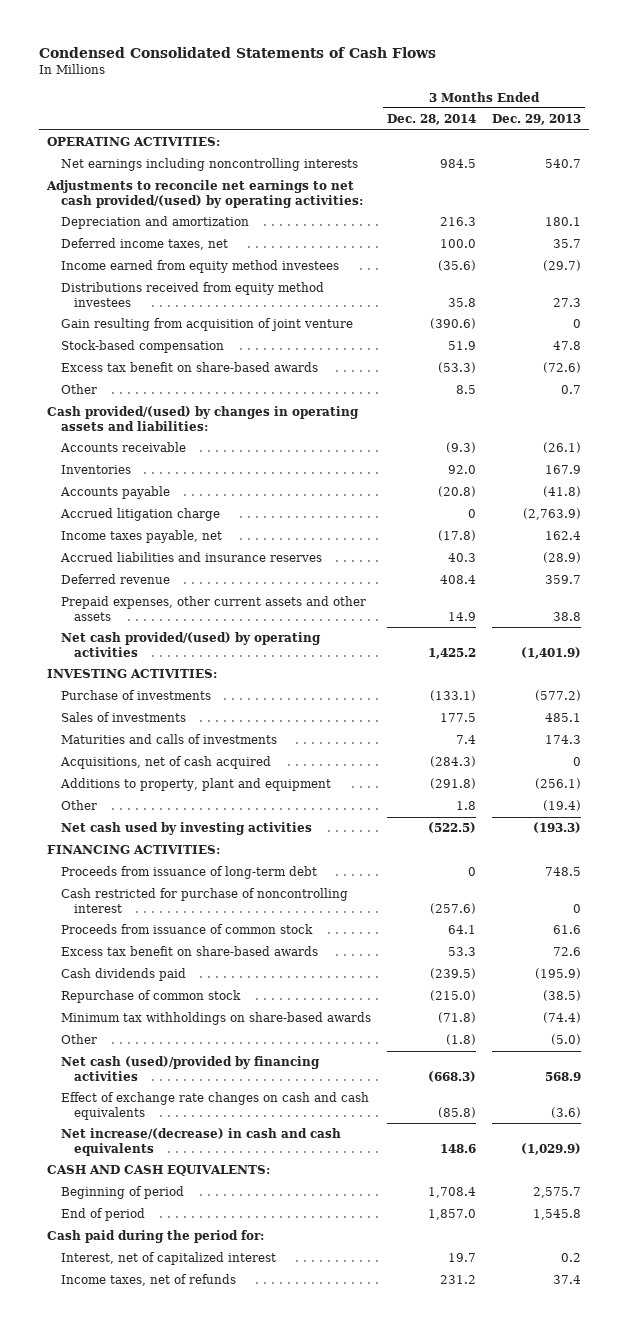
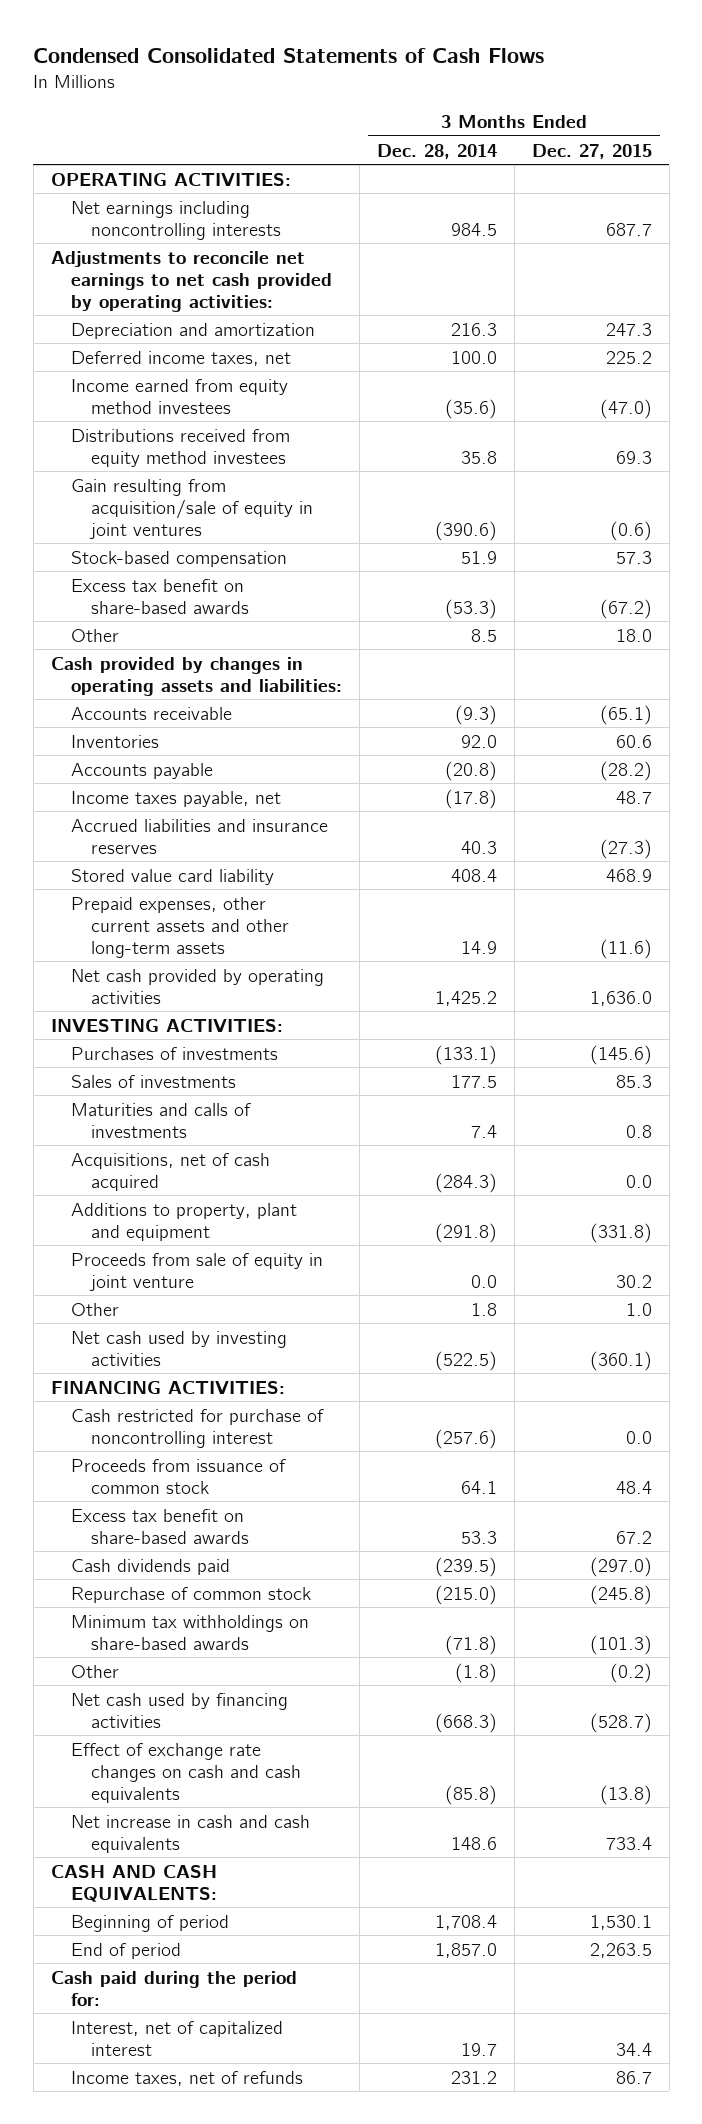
- | 3 Months Ended Dec. 28, 2014 | 3 Months Ended Dec. 29, 2013
+ | 3 Months Ended Dec. 28, 2014 | 3 Months Ended Dec. 27, 2015
- Adjustments to reconcile net earnings to net cash provided/(used) by operating activities:
+ Adjustments to reconcile net earnings to net cash provided by operating activities:
- Gain resulting from acquisition of joint venture | (390.6) | 0
+ Gain resulting from acquisition/sale of equity in joint ventures | (390.6) | (0.6)
- Cash provided/(used) by changes in operating assets and liabilities:
+ Cash provided by changes in operating assets and liabilities:
- Accrued litigation charge | 0 | (2,763.9)
- Deferred revenue | 408.4 | 359.7
- Prepaid expenses, other current assets and other assets | 14.9 | 38.8
- Net cash provided/(used) by operating activities | 1,425.2 | (1,401.9)
+ Stored value card liability | 408.4 | 468.9
+ Prepaid expenses, other current assets and other long-term assets | 14.9 | (11.6)
+ Net cash provided by operating activities | 1,425.2 | 1,636.0
- Purchase of investments | (133.1) | (577.2)
+ Purchases of investments | (133.1) | (145.6)
+ Proceeds from sale of equity in joint venture | 0.0 | 30.2
- Proceeds from issuance of long-term debt | 0 | 748.5
- Net cash (used)/provided by financing activities | (668.3) | 568.9
+ Net cash used by financing activities | (668.3) | (528.7)
- Net increase/(decrease) in cash and cash equivalents | 148.6 | (1,029.9)
+ Net increase in cash and cash equivalents | 148.6 | 733.4

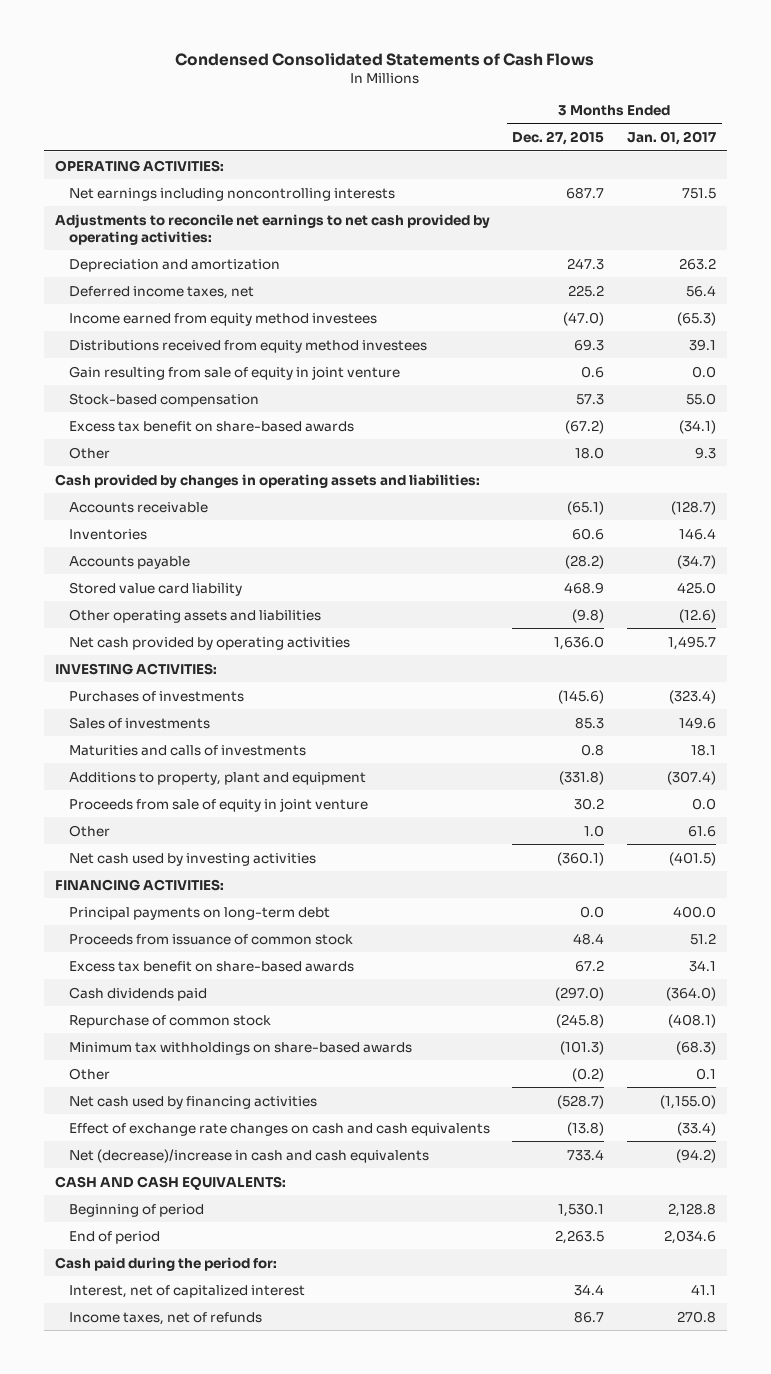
- | 3 Months Ended Dec. 28, 2014 | 3 Months Ended Dec. 27, 2015
+ | 3 Months Ended Dec. 27, 2015 | 3 Months Ended Jan. 01, 2017
- Gain resulting from acquisition/sale of equity in joint ventures | (390.6) | (0.6)
+ Gain resulting from sale of equity in joint venture | 0.6 | 0.0
- Income taxes payable, net | (17.8) | 48.7
- Accrued liabilities and insurance reserves | 40.3 | (27.3)
- Prepaid expenses, other current assets and other long-term assets | 14.9 | (11.6)
+ Other operating assets and liabilities | (9.8) | (12.6)
- Acquisitions, net of cash acquired | (284.3) | 0.0
- Cash restricted for purchase of noncontrolling interest | (257.6) | 0.0
+ Principal payments on long-term debt | 0.0 | 400.0
- Net increase in cash and cash equivalents | 148.6 | 733.4
+ Net (decrease)/increase in cash and cash equivalents | 733.4 | (94.2)

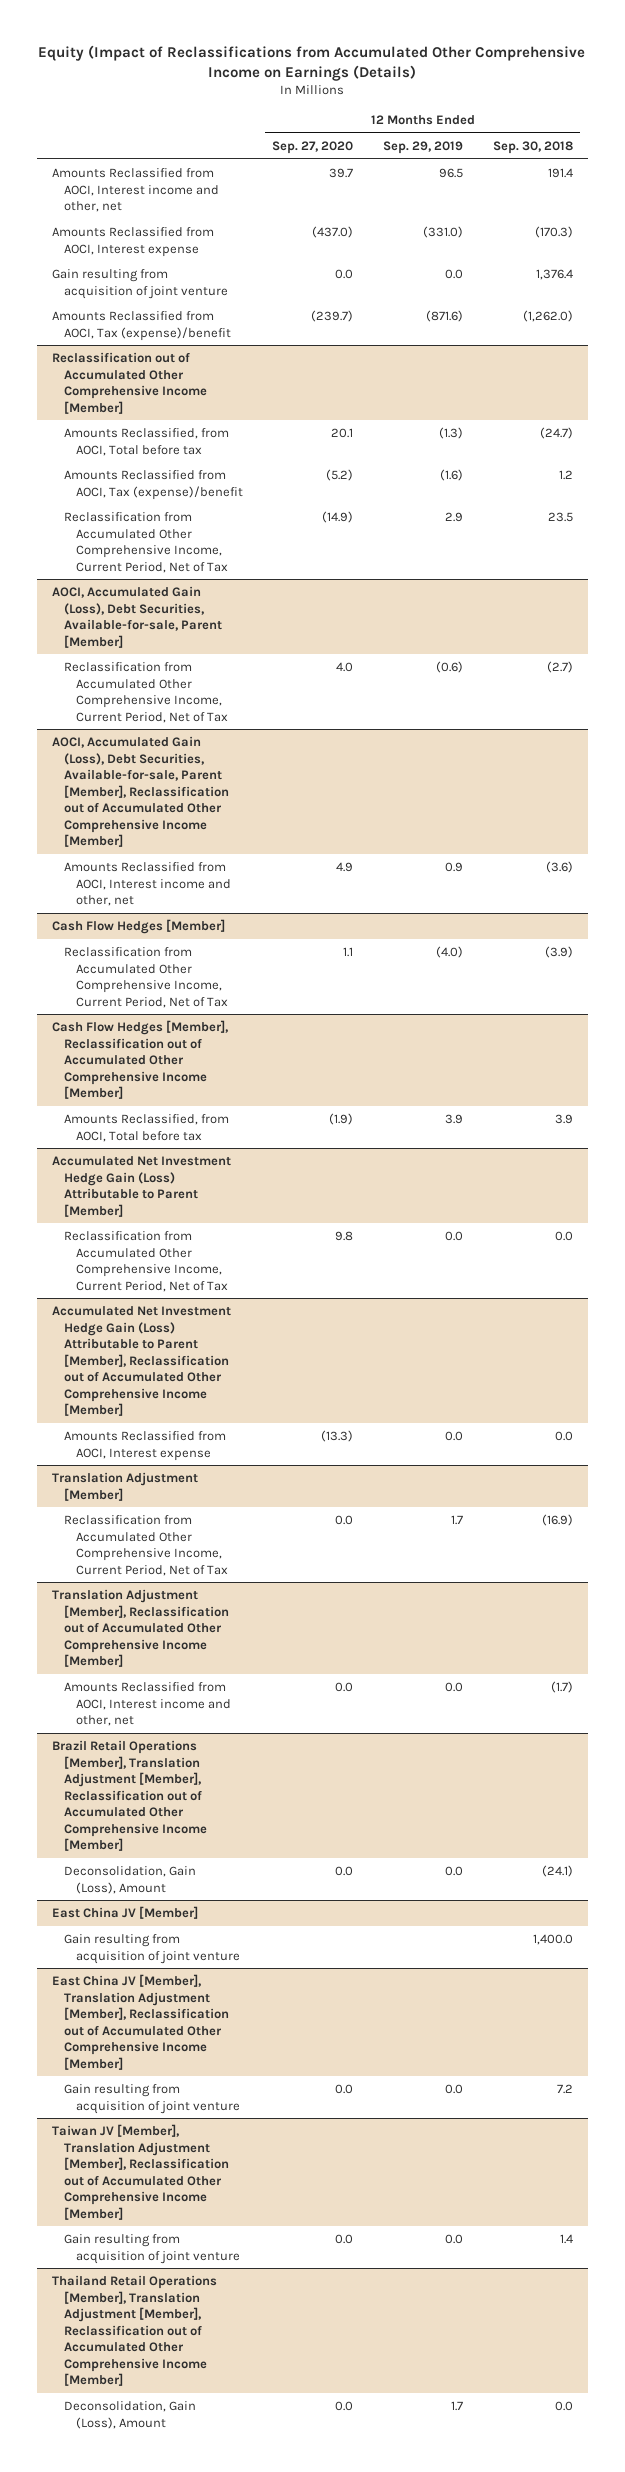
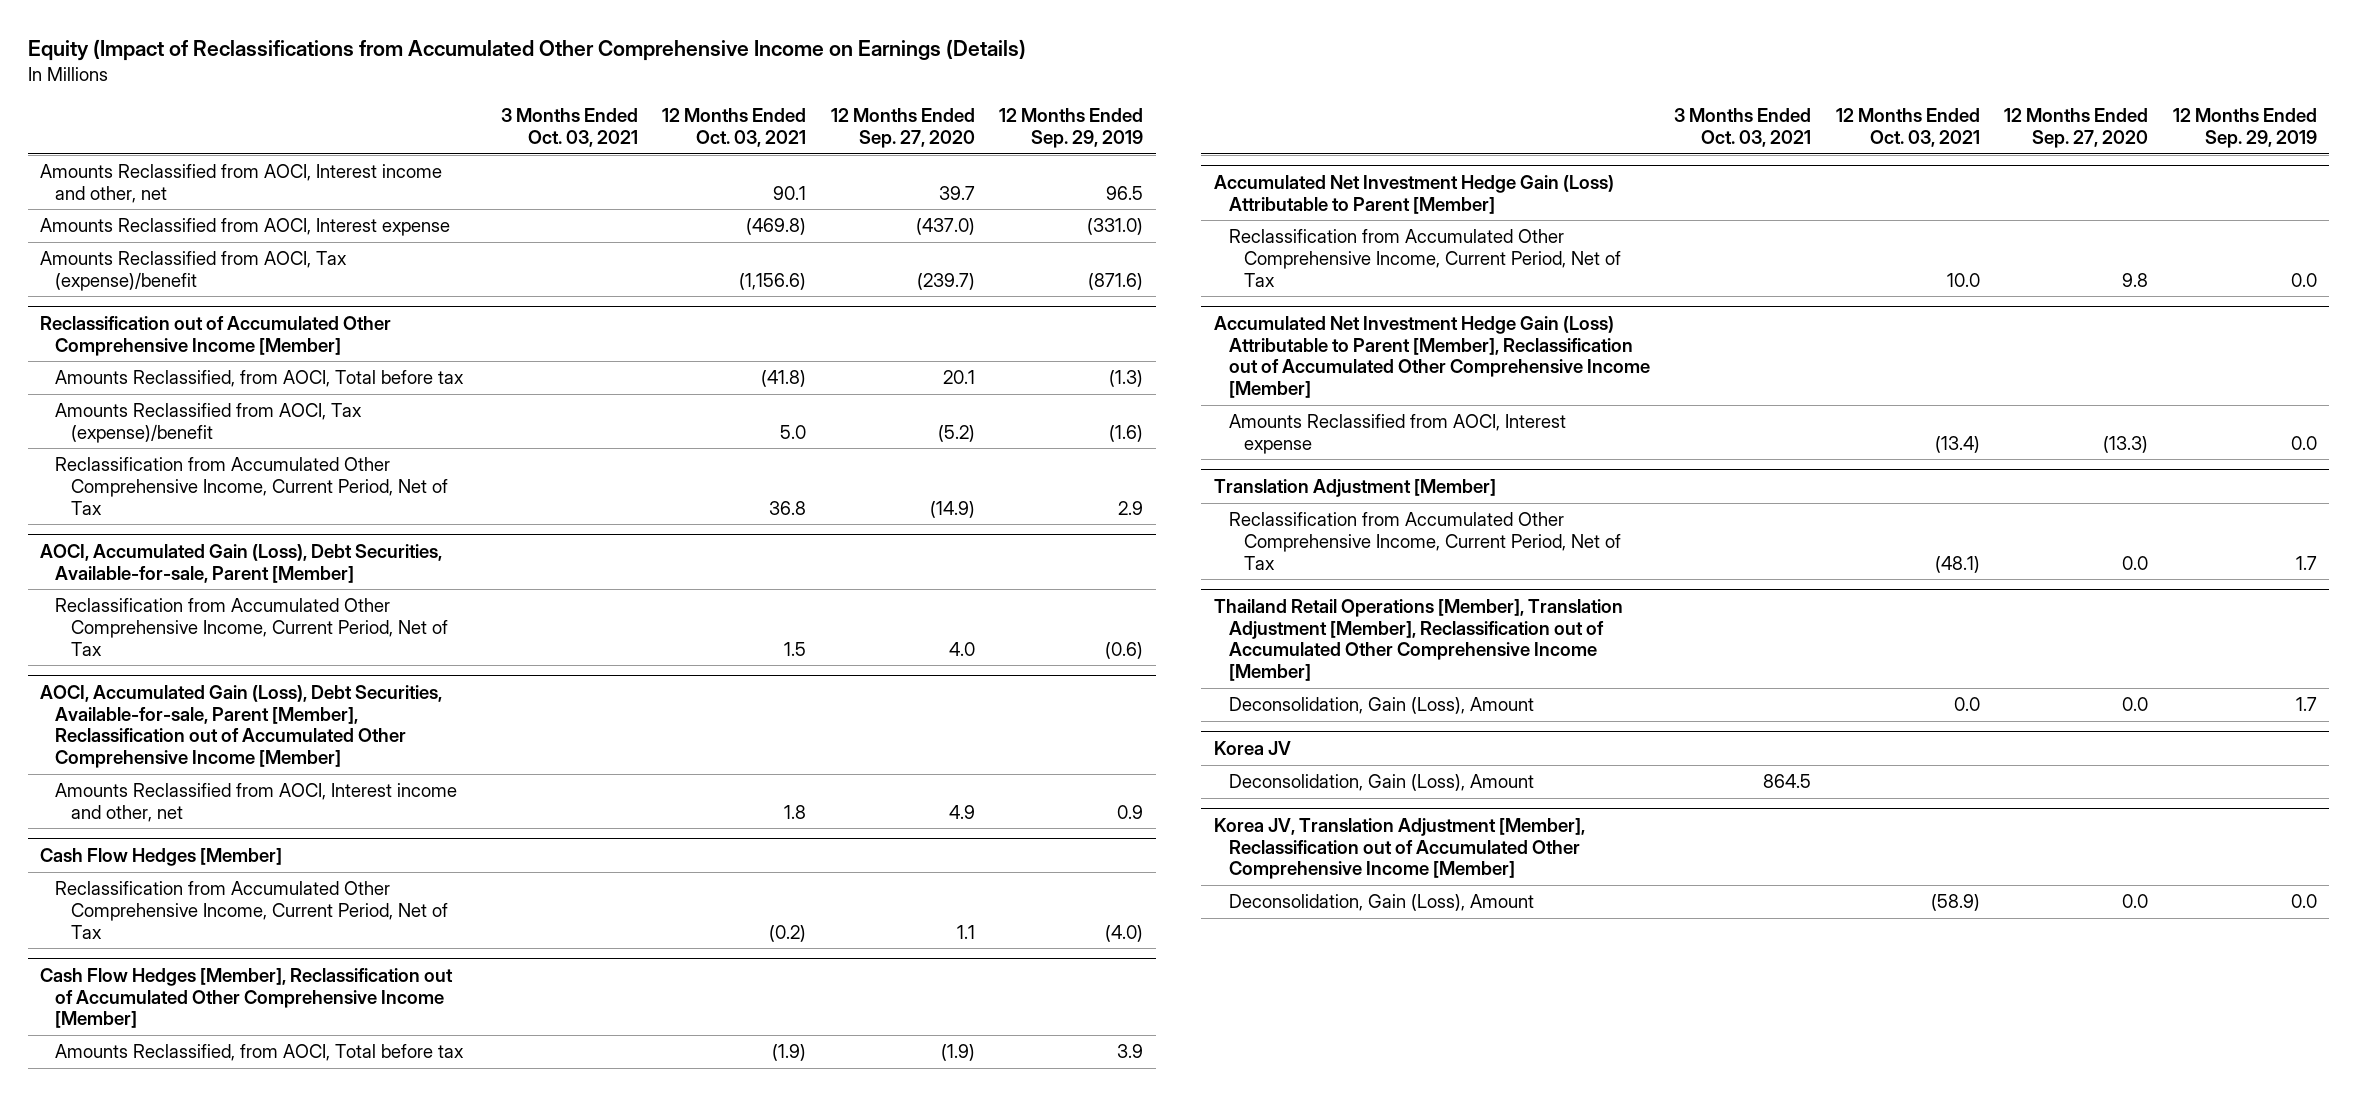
- | 12 Months Ended Sep. 27, 2020 | 12 Months Ended Sep. 29, 2019 | 12 Months Ended Sep. 30, 2018
+ | 3 Months Ended Oct. 03, 2021 | 12 Months Ended Oct. 03, 2021 | 12 Months Ended Sep. 27, 2020 | 12 Months Ended Sep. 29, 2019
- Gain resulting from acquisition of joint venture | 0.0 | 0.0 | 1,376.4
- Translation Adjustment [Member], Reclassification out of Accumulated Other Comprehensive Income [Member]
- Amounts Reclassified from AOCI, Interest income and other, net | 0.0 | 0.0 | (1.7)
- Brazil Retail Operations [Member], Translation Adjustment [Member], Reclassification out of Accumulated Other Comprehensive Income [Member]
- Deconsolidation, Gain (Loss), Amount | 0.0 | 0.0 | (24.1)
- East China JV [Member]
- Gain resulting from acquisition of joint venture | | | 1,400.0
- East China JV [Member], Translation Adjustment [Member], Reclassification out of Accumulated Other Comprehensive Income [Member]
- Gain resulting from acquisition of joint venture | 0.0 | 0.0 | 7.2
- Taiwan JV [Member], Translation Adjustment [Member], Reclassification out of Accumulated Other Comprehensive Income [Member]
- Gain resulting from acquisition of joint venture | 0.0 | 0.0 | 1.4
+ Korea JV
+ Deconsolidation, Gain (Loss), Amount | 864.5 | | |
+ Korea JV, Translation Adjustment [Member], Reclassification out of Accumulated Other Comprehensive Income [Member]
+ Deconsolidation, Gain (Loss), Amount | | (58.9) | 0.0 | 0.0

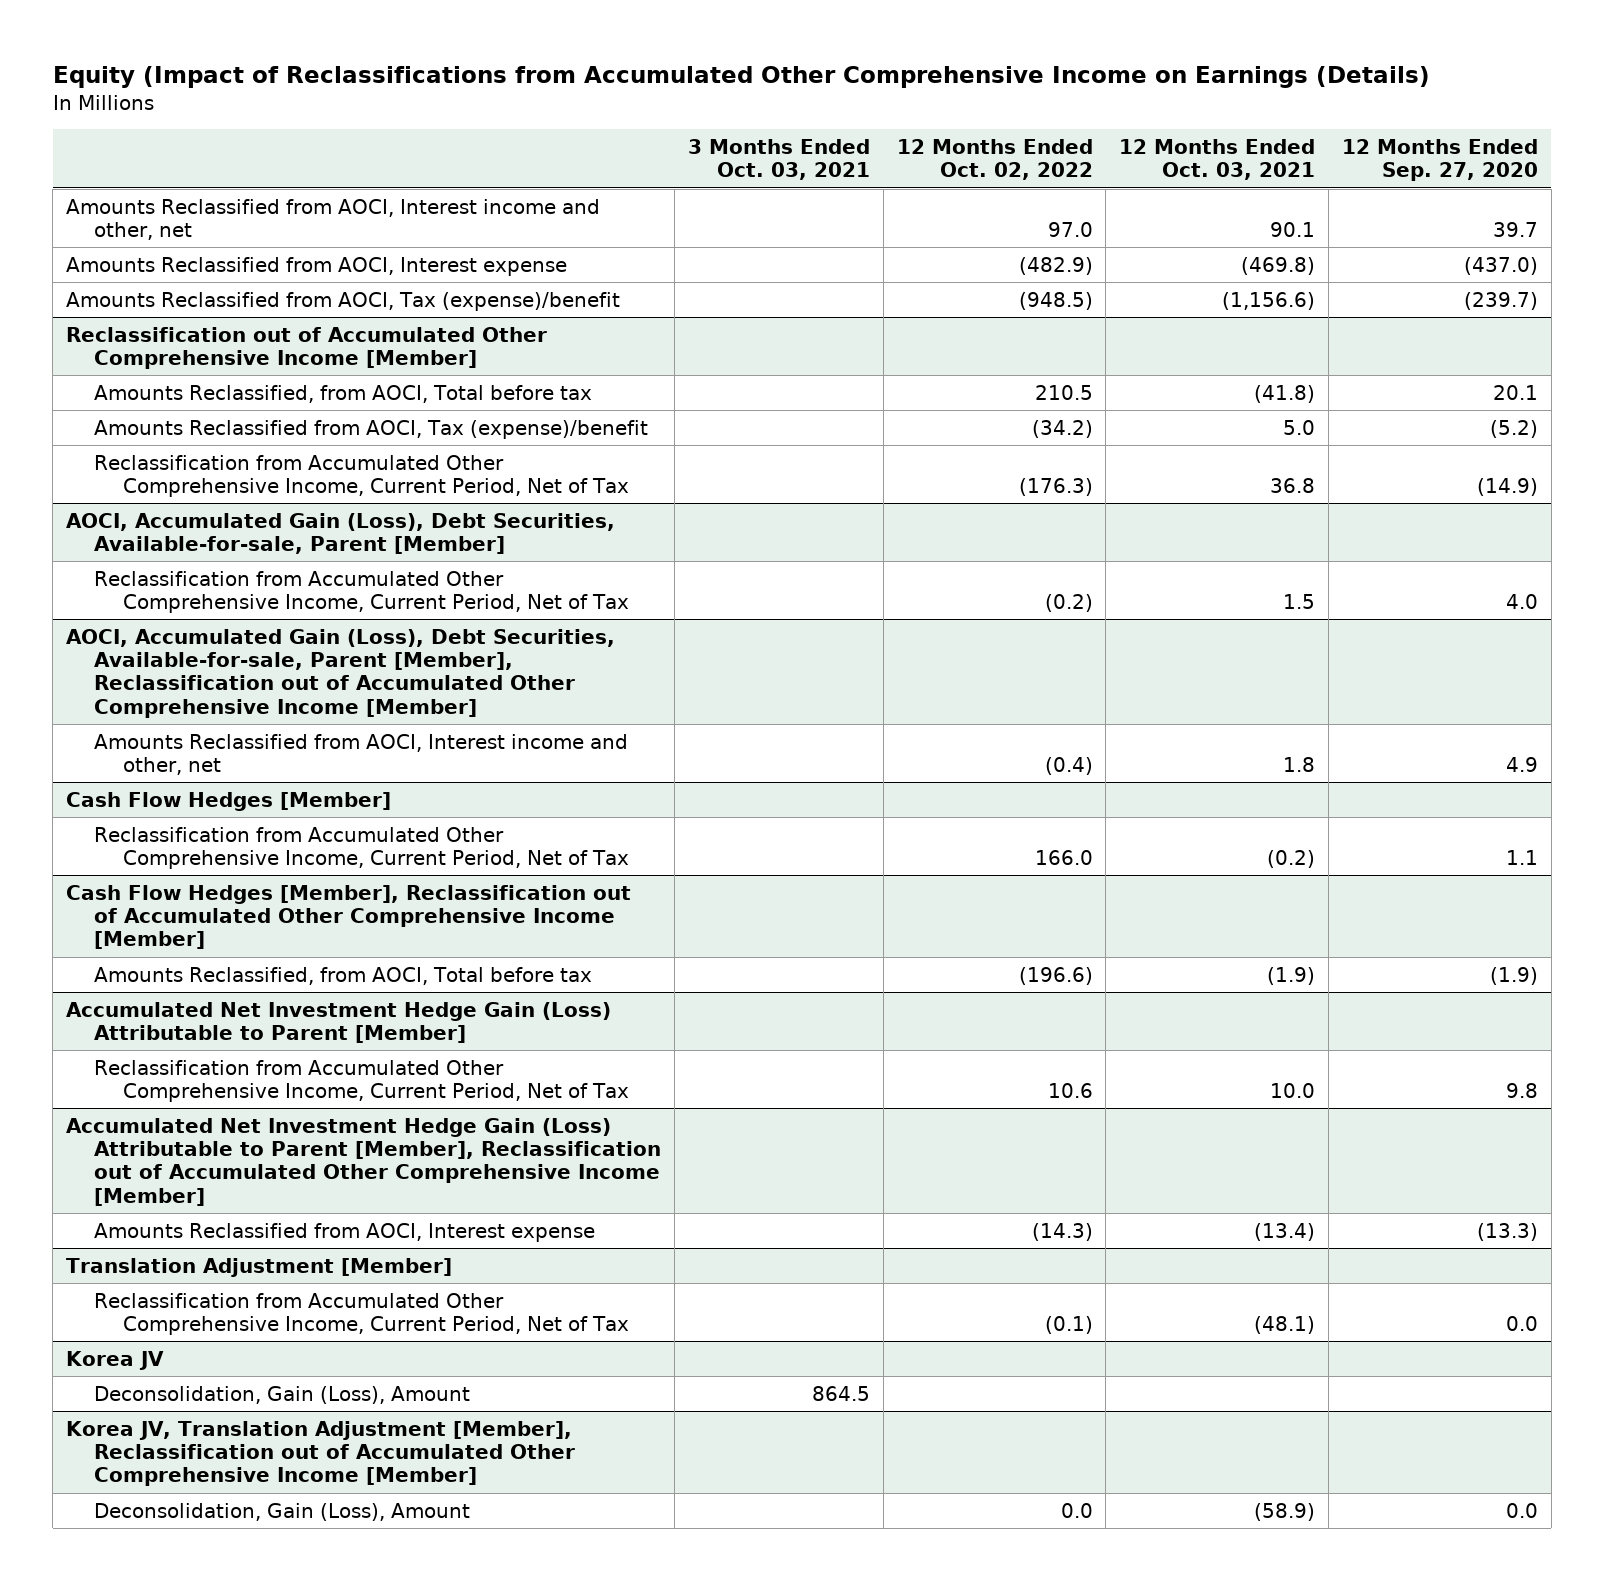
- | 3 Months Ended Oct. 03, 2021 | 12 Months Ended Oct. 03, 2021 | 12 Months Ended Sep. 27, 2020 | 12 Months Ended Sep. 29, 2019
+ | 3 Months Ended Oct. 03, 2021 | 12 Months Ended Oct. 02, 2022 | 12 Months Ended Oct. 03, 2021 | 12 Months Ended Sep. 27, 2020
- Thailand Retail Operations [Member], Translation Adjustment [Member], Reclassification out of Accumulated Other Comprehensive Income [Member]
- Deconsolidation, Gain (Loss), Amount | | 0.0 | 0.0 | 1.7

